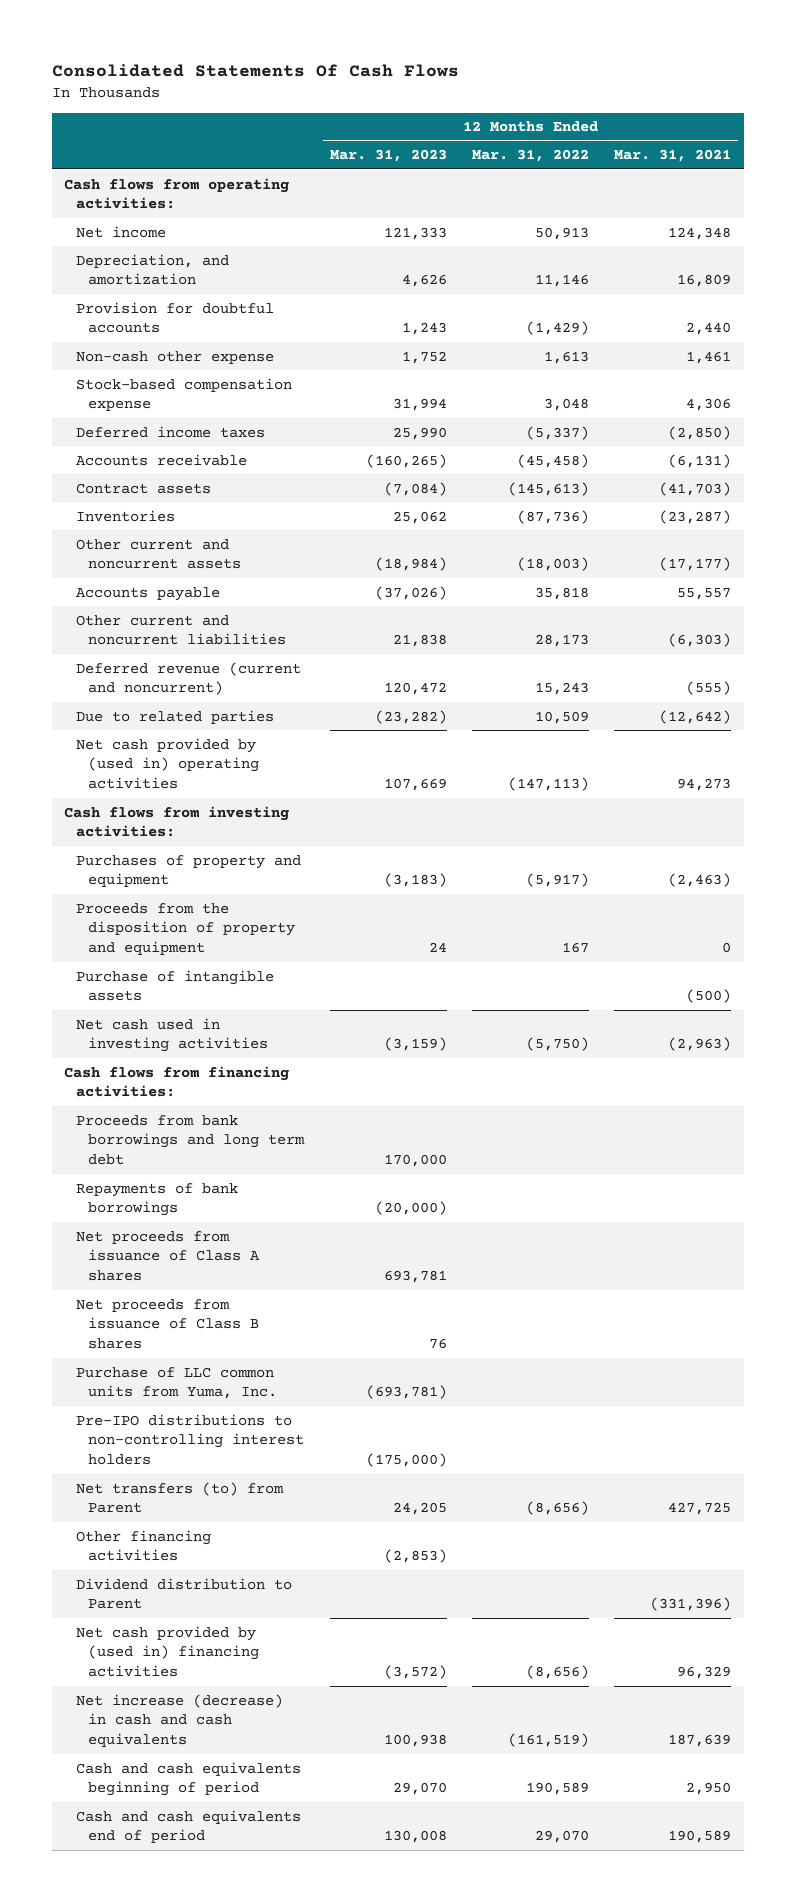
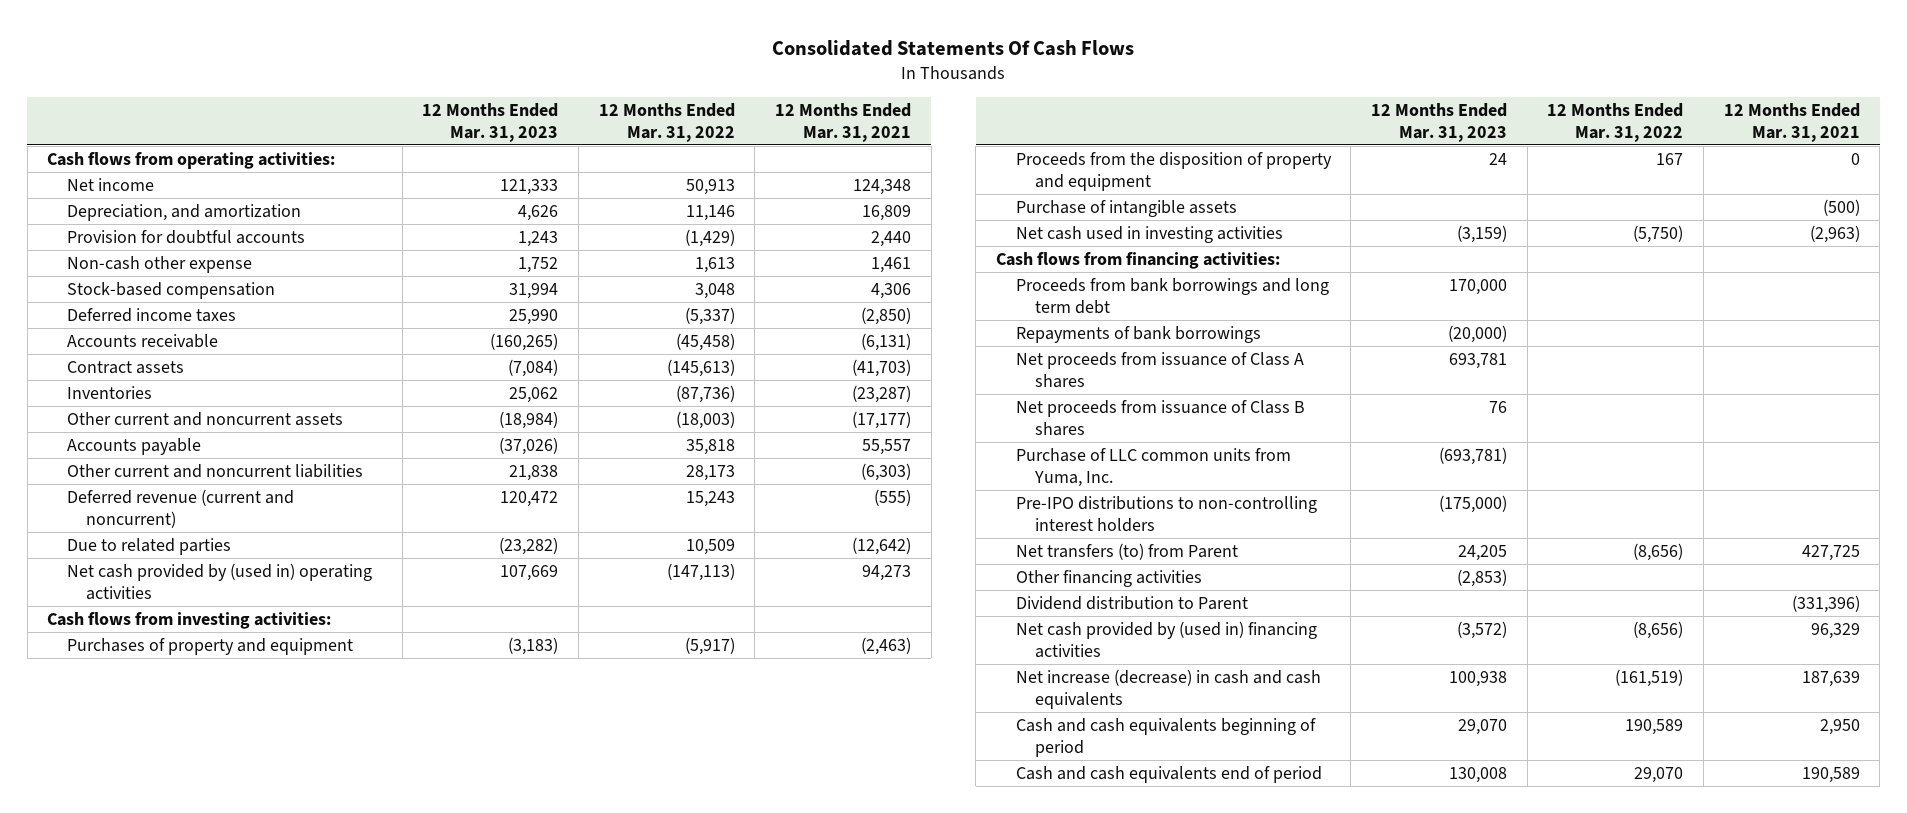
- Stock-based compensation expense | 31,994 | 3,048 | 4,306
+ Stock-based compensation | 31,994 | 3,048 | 4,306

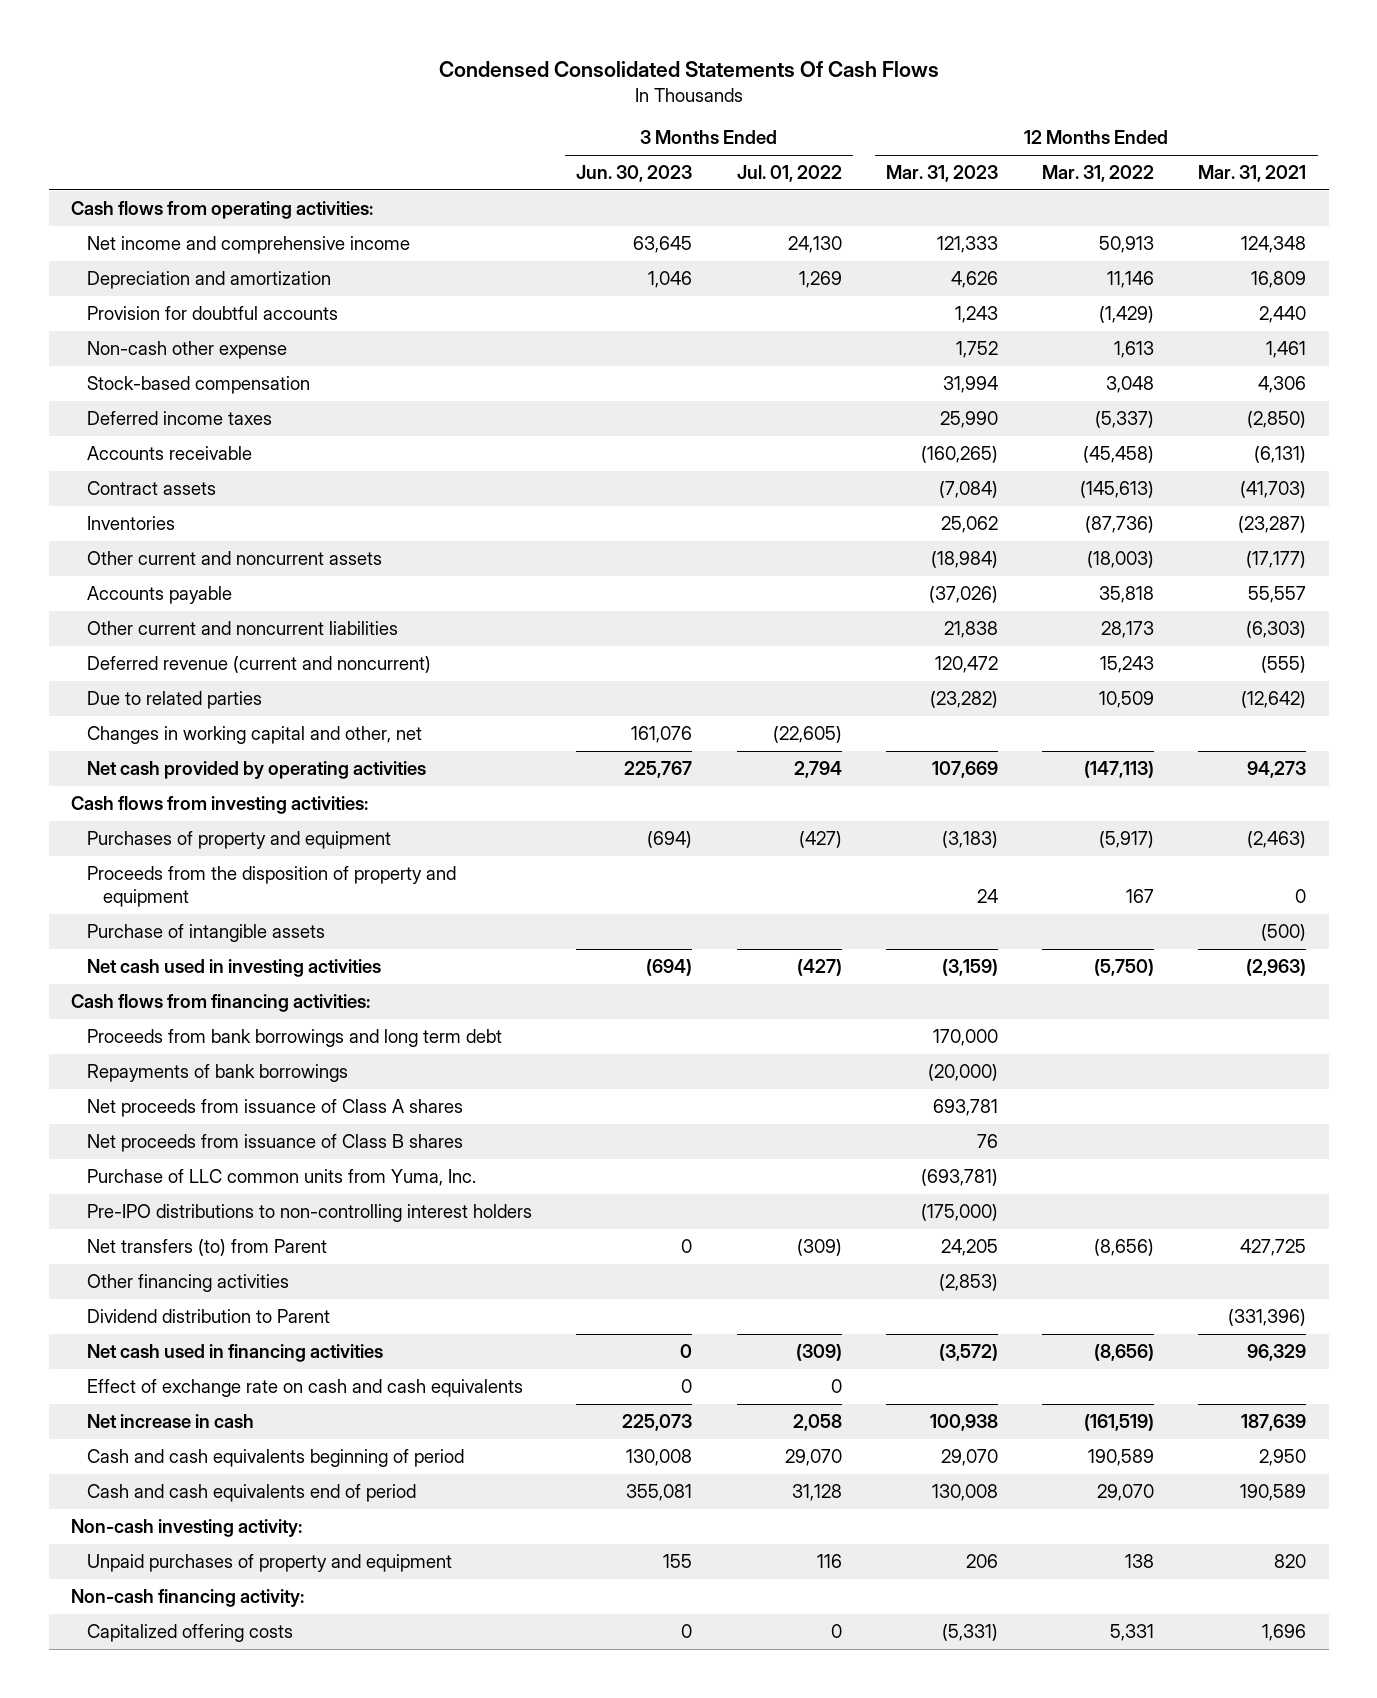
- Consolidated Statements Of Cash Flows
+ Condensed Consolidated Statements Of Cash Flows
- | 12 Months Ended Mar. 31, 2023 | 12 Months Ended Mar. 31, 2022 | 12 Months Ended Mar. 31, 2021
+ | 3 Months Ended Jun. 30, 2023 | 3 Months Ended Jul. 01, 2022 | 12 Months Ended Mar. 31, 2023 | 12 Months Ended Mar. 31, 2022 | 12 Months Ended Mar. 31, 2021
- Net income | 121,333 | 50,913 | 124,348
- Depreciation, and amortization | 4,626 | 11,146 | 16,809
+ Net income and comprehensive income | 63,645 | 24,130 | 121,333 | 50,913 | 124,348
+ Depreciation and amortization | 1,046 | 1,269 | 4,626 | 11,146 | 16,809
- Net cash provided by (used in) operating activities | 107,669 | (147,113) | 94,273
+ Changes in working capital and other, net | 161,076 | (22,605) | | |
+ Net cash provided by operating activities | 225,767 | 2,794 | 107,669 | (147,113) | 94,273
- Net cash provided by (used in) financing activities | (3,572) | (8,656) | 96,329
- Net increase (decrease) in cash and cash equivalents | 100,938 | (161,519) | 187,639
+ Net cash used in financing activities | 0 | (309) | (3,572) | (8,656) | 96,329
+ Effect of exchange rate on cash and cash equivalents | 0 | 0 | | |
+ Net increase in cash | 225,073 | 2,058 | 100,938 | (161,519) | 187,639
+ Non-cash investing activity:
+ Unpaid purchases of property and equipment | 155 | 116 | 206 | 138 | 820
+ Non-cash financing activity:
+ Capitalized offering costs | 0 | 0 | (5,331) | 5,331 | 1,696

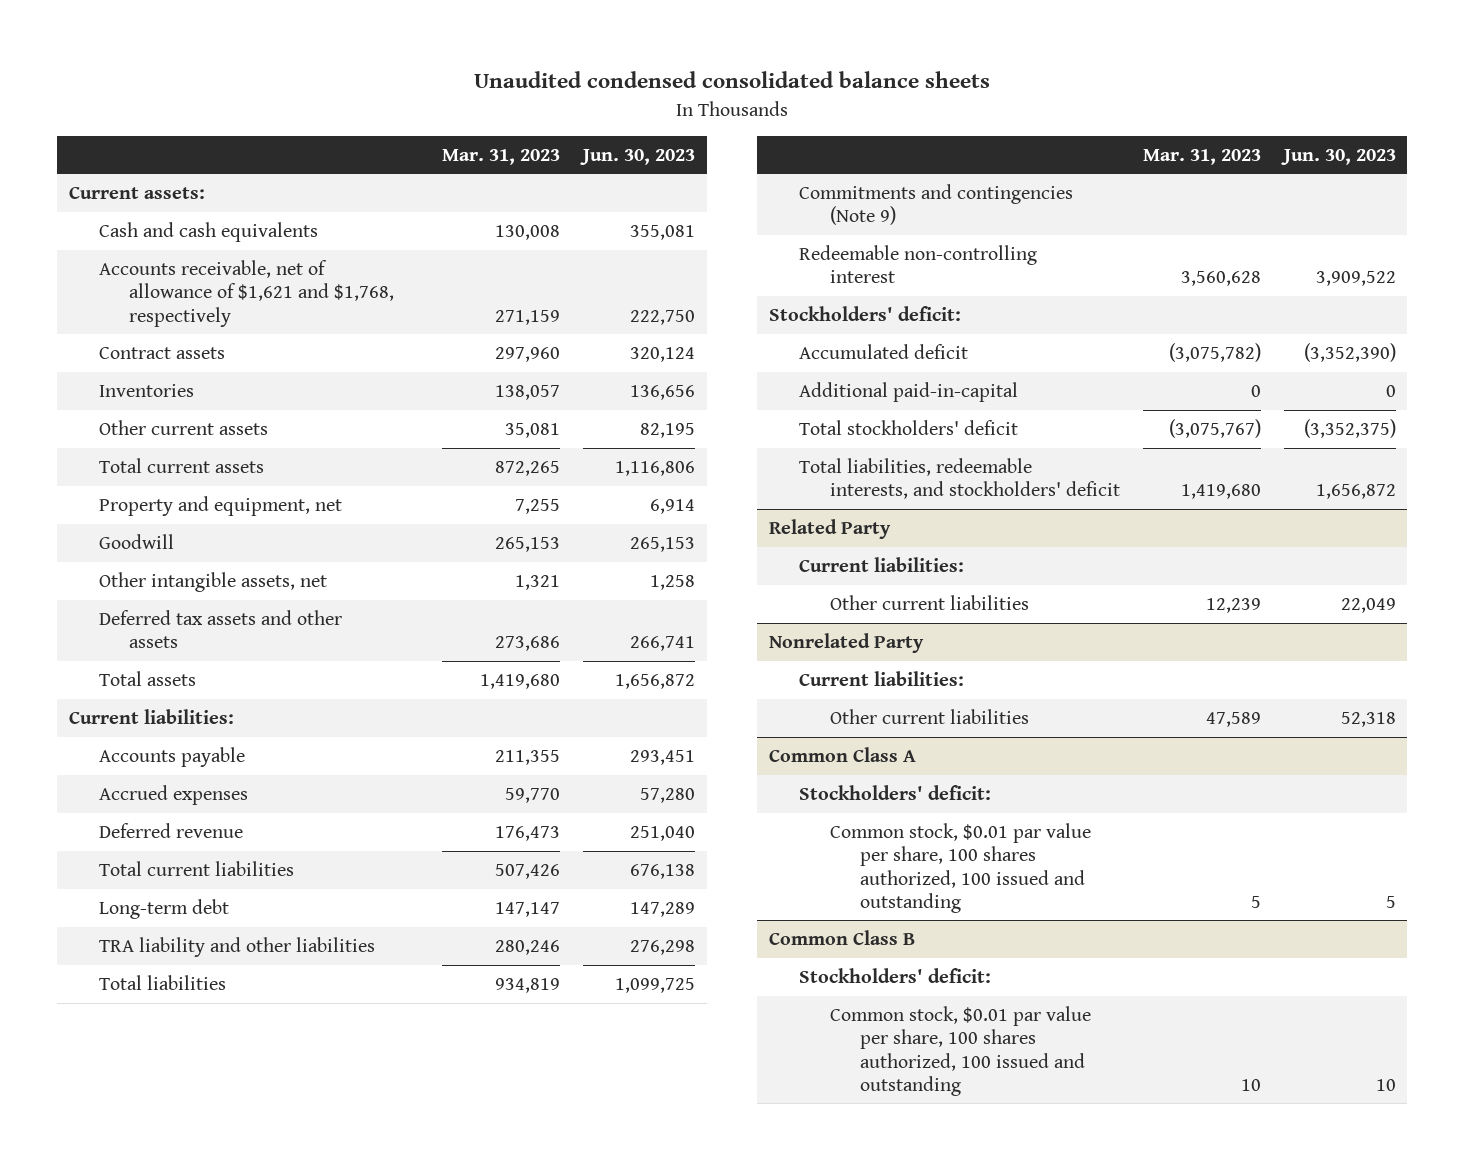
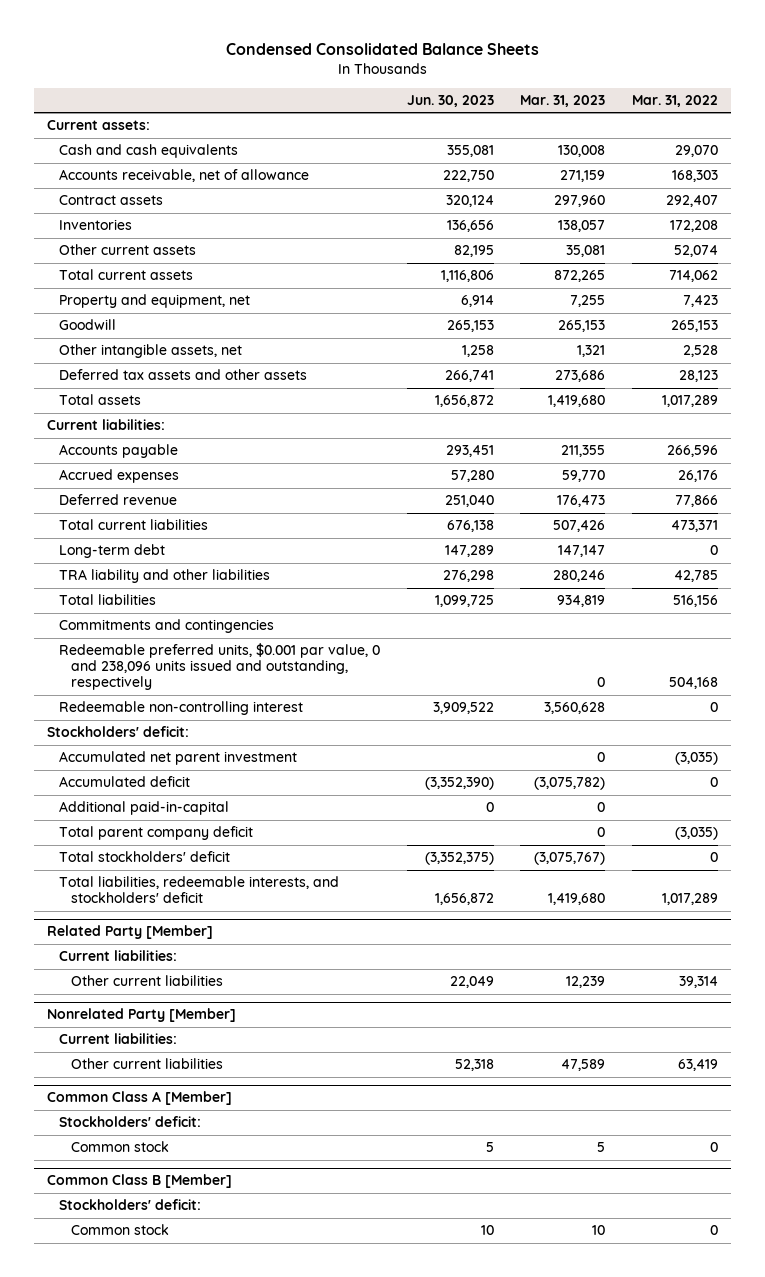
- Unaudited condensed consolidated balance sheets
+ Condensed Consolidated Balance Sheets
- | Mar. 31, 2023 | Jun. 30, 2023
+ | Jun. 30, 2023 | Mar. 31, 2023 | Mar. 31, 2022
- Accounts receivable, net of allowance of $1,621 and $1,768, respectively | 271,159 | 222,750
+ Accounts receivable, net of allowance | 222,750 | 271,159 | 168,303
- Commitments and contingencies (Note 9)
+ Commitments and contingencies
+ Redeemable preferred units, $0.001 par value, 0 and 238,096 units issued and outstanding, respectively | | 0 | 504,168
+ Accumulated net parent investment | | 0 | (3,035)
+ Total parent company deficit | | 0 | (3,035)
- Related Party
+ Related Party [Member]
- Nonrelated Party
+ Nonrelated Party [Member]
- Common Class A
+ Common Class A [Member]
- Common stock, $0.01 par value per share, 100 shares authorized, 100 issued and outstanding | 5 | 5
- Common Class B
+ Common stock | 5 | 5 | 0
+ Common Class B [Member]
- Common stock, $0.01 par value per share, 100 shares authorized, 100 issued and outstanding | 10 | 10
+ Common stock | 10 | 10 | 0

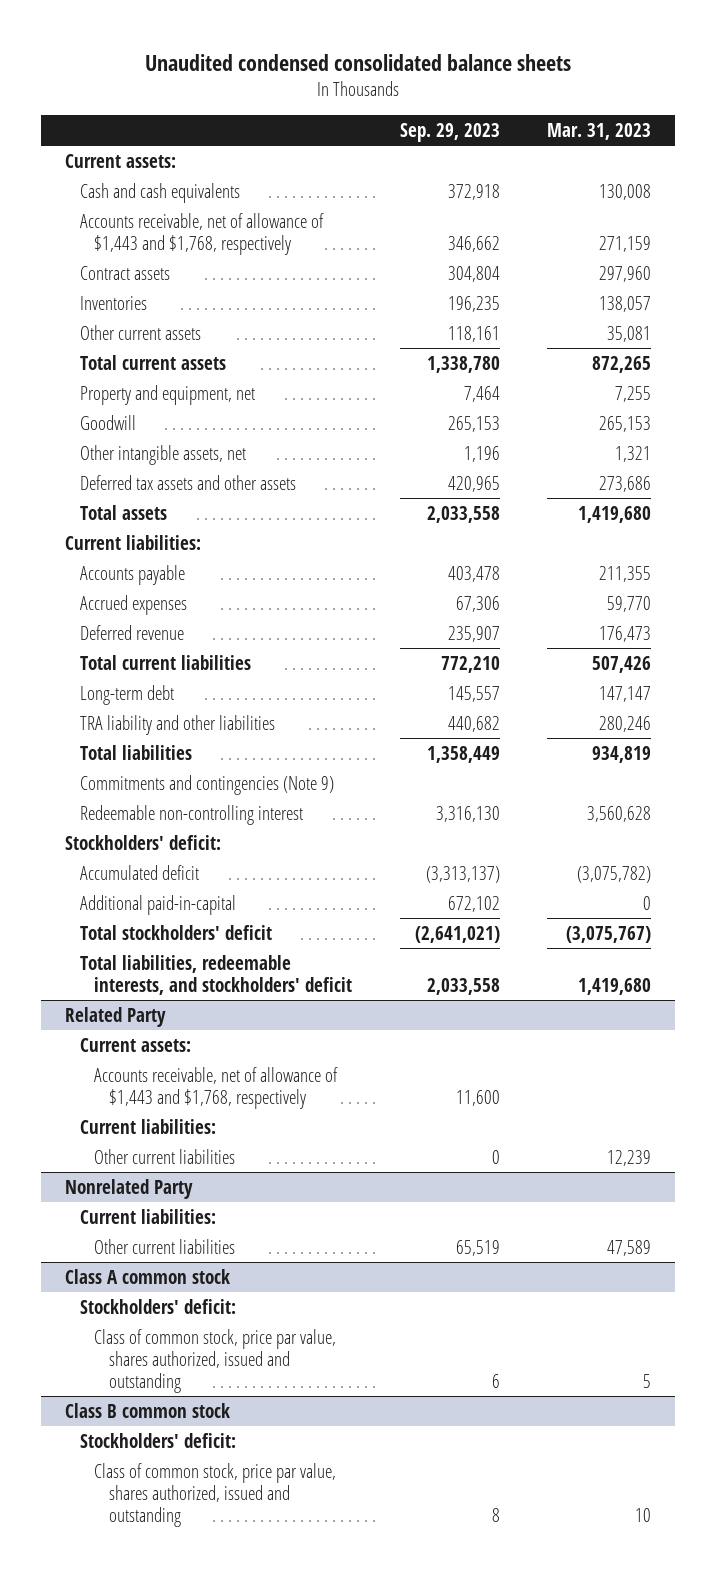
- Condensed Consolidated Balance Sheets
+ Unaudited condensed consolidated balance sheets
- | Jun. 30, 2023 | Mar. 31, 2023 | Mar. 31, 2022
+ | Sep. 29, 2023 | Mar. 31, 2023
- Accounts receivable, net of allowance | 222,750 | 271,159 | 168,303
+ Accounts receivable, net of allowance of $1,443 and $1,768, respectively | 346,662 | 271,159
- Commitments and contingencies
- Redeemable preferred units, $0.001 par value, 0 and 238,096 units issued and outstanding, respectively | | 0 | 504,168
+ Commitments and contingencies (Note 9)
- Accumulated net parent investment | | 0 | (3,035)
- Total parent company deficit | | 0 | (3,035)
- Related Party [Member]
+ Related Party
+ Current assets:
+ Accounts receivable, net of allowance of $1,443 and $1,768, respectively | 11,600 |
- Nonrelated Party [Member]
+ Nonrelated Party
- Common Class A [Member]
+ Class A common stock
- Common stock | 5 | 5 | 0
- Common Class B [Member]
+ Class of common stock, price par value, shares authorized, issued and outstanding | 6 | 5
+ Class B common stock
- Common stock | 10 | 10 | 0
+ Class of common stock, price par value, shares authorized, issued and outstanding | 8 | 10

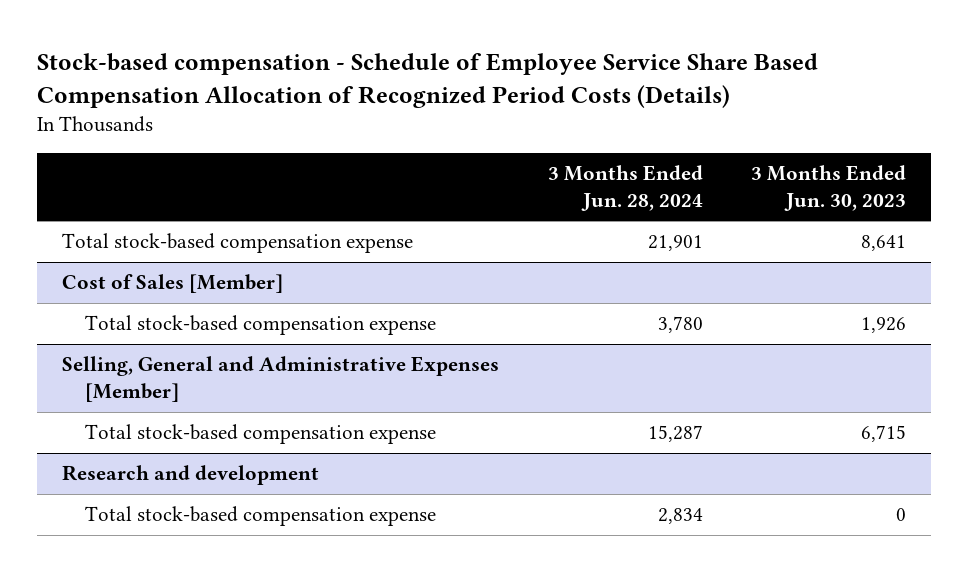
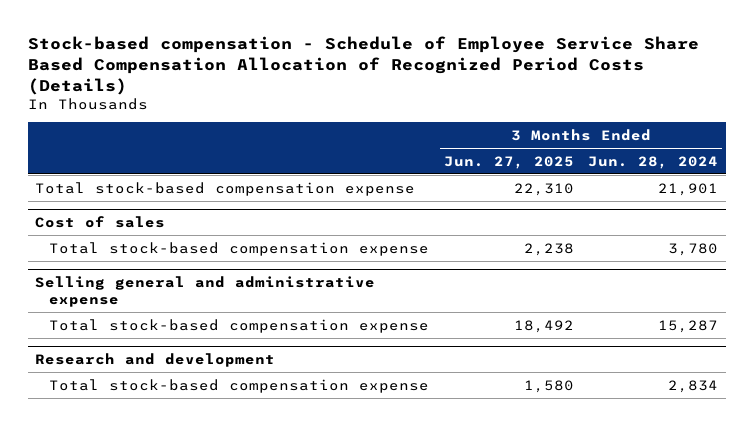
- | 3 Months Ended Jun. 28, 2024 | 3 Months Ended Jun. 30, 2023
+ | 3 Months Ended Jun. 27, 2025 | 3 Months Ended Jun. 28, 2024
- Cost of Sales [Member]
+ Cost of sales
- Selling, General and Administrative Expenses [Member]
+ Selling general and administrative expense

